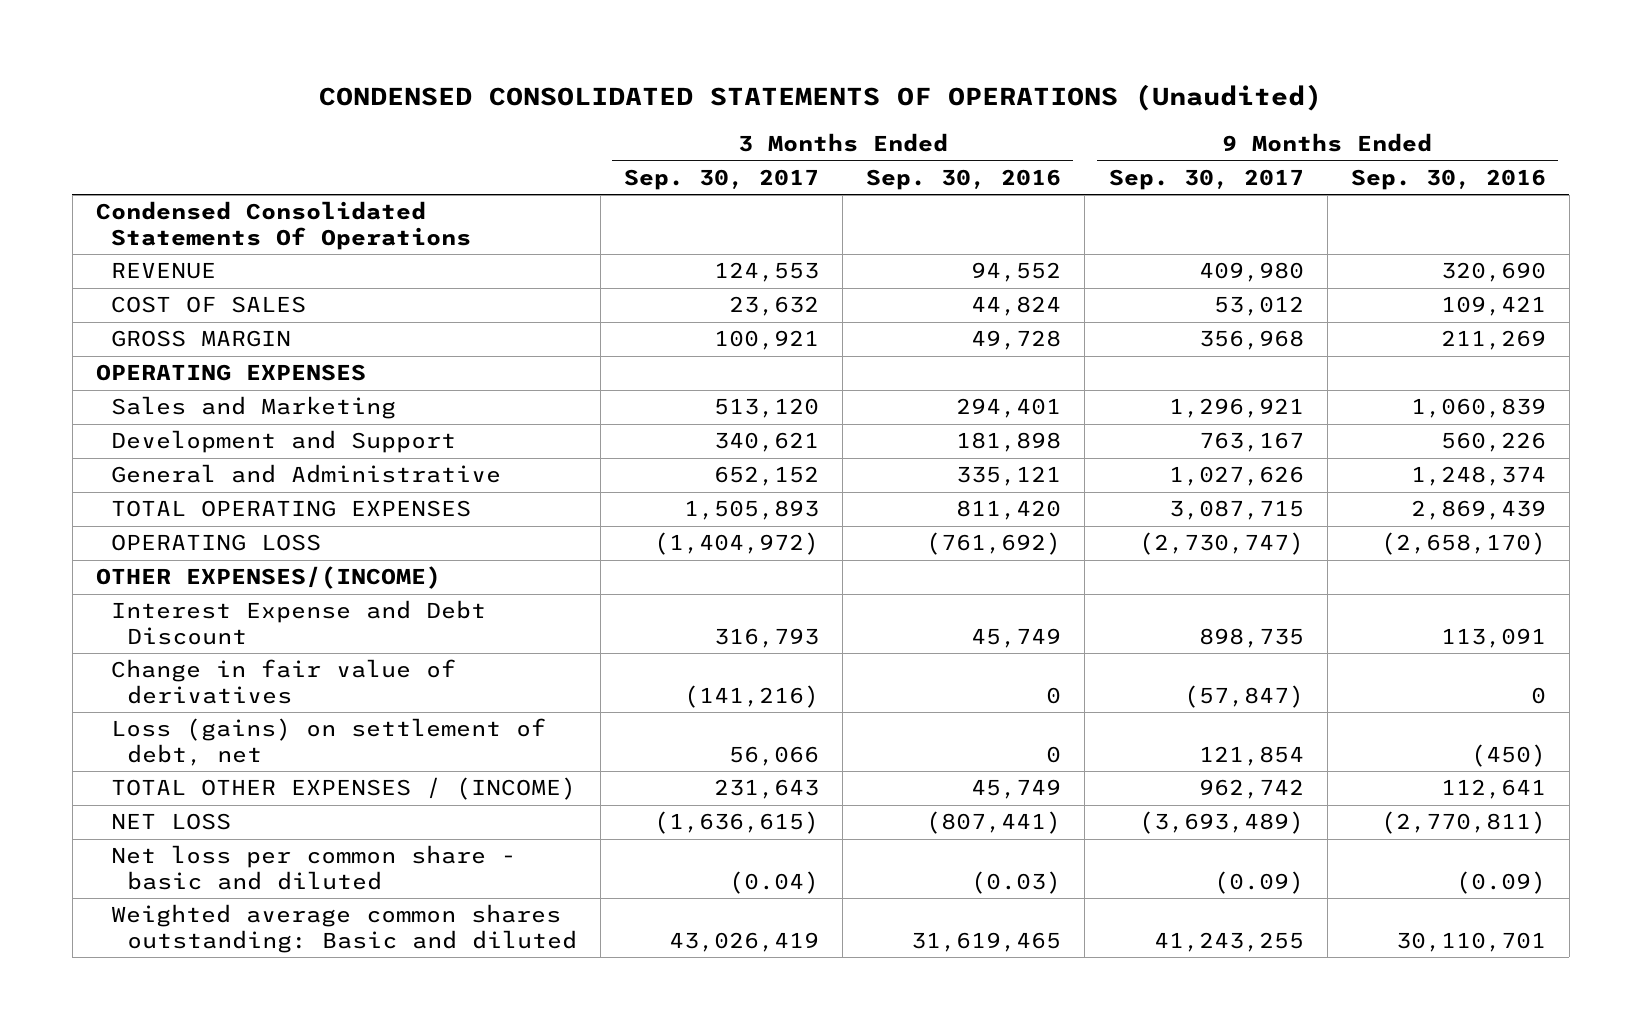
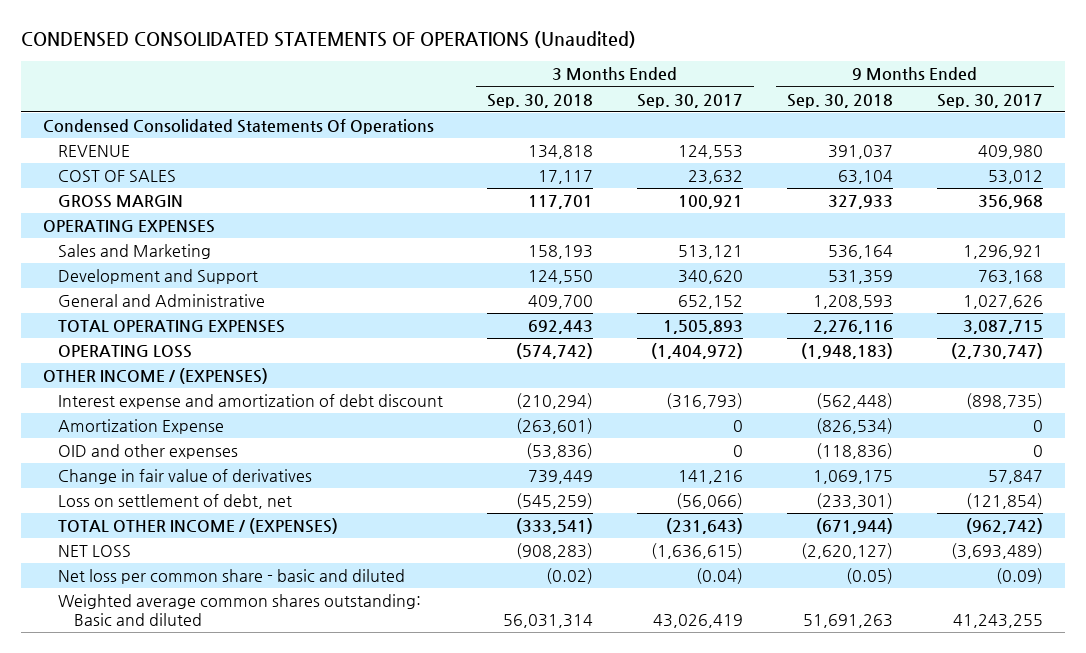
- | 3 Months Ended Sep. 30, 2017 | 3 Months Ended Sep. 30, 2016 | 9 Months Ended Sep. 30, 2017 | 9 Months Ended Sep. 30, 2016
+ | 3 Months Ended Sep. 30, 2018 | 3 Months Ended Sep. 30, 2017 | 9 Months Ended Sep. 30, 2018 | 9 Months Ended Sep. 30, 2017
- Sales and Marketing | 513,120 | 294,401 | 1,296,921 | 1,060,839
- Development and Support | 340,621 | 181,898 | 763,167 | 560,226
+ Sales and Marketing | 158,193 | 513,121 | 536,164 | 1,296,921
+ Development and Support | 124,550 | 340,620 | 531,359 | 763,168
- OTHER EXPENSES/(INCOME)
- Interest Expense and Debt Discount | 316,793 | 45,749 | 898,735 | 113,091
- Change in fair value of derivatives | (141,216) | 0 | (57,847) | 0
- Loss (gains) on settlement of debt, net | 56,066 | 0 | 121,854 | (450)
- TOTAL OTHER EXPENSES / (INCOME) | 231,643 | 45,749 | 962,742 | 112,641
+ OTHER INCOME / (EXPENSES)
+ Interest expense and amortization of debt discount | (210,294) | (316,793) | (562,448) | (898,735)
+ Amortization Expense | (263,601) | 0 | (826,534) | 0
+ OID and other expenses | (53,836) | 0 | (118,836) | 0
+ Change in fair value of derivatives | 739,449 | 141,216 | 1,069,175 | 57,847
+ Loss on settlement of debt, net | (545,259) | (56,066) | (233,301) | (121,854)
+ TOTAL OTHER INCOME / (EXPENSES) | (333,541) | (231,643) | (671,944) | (962,742)

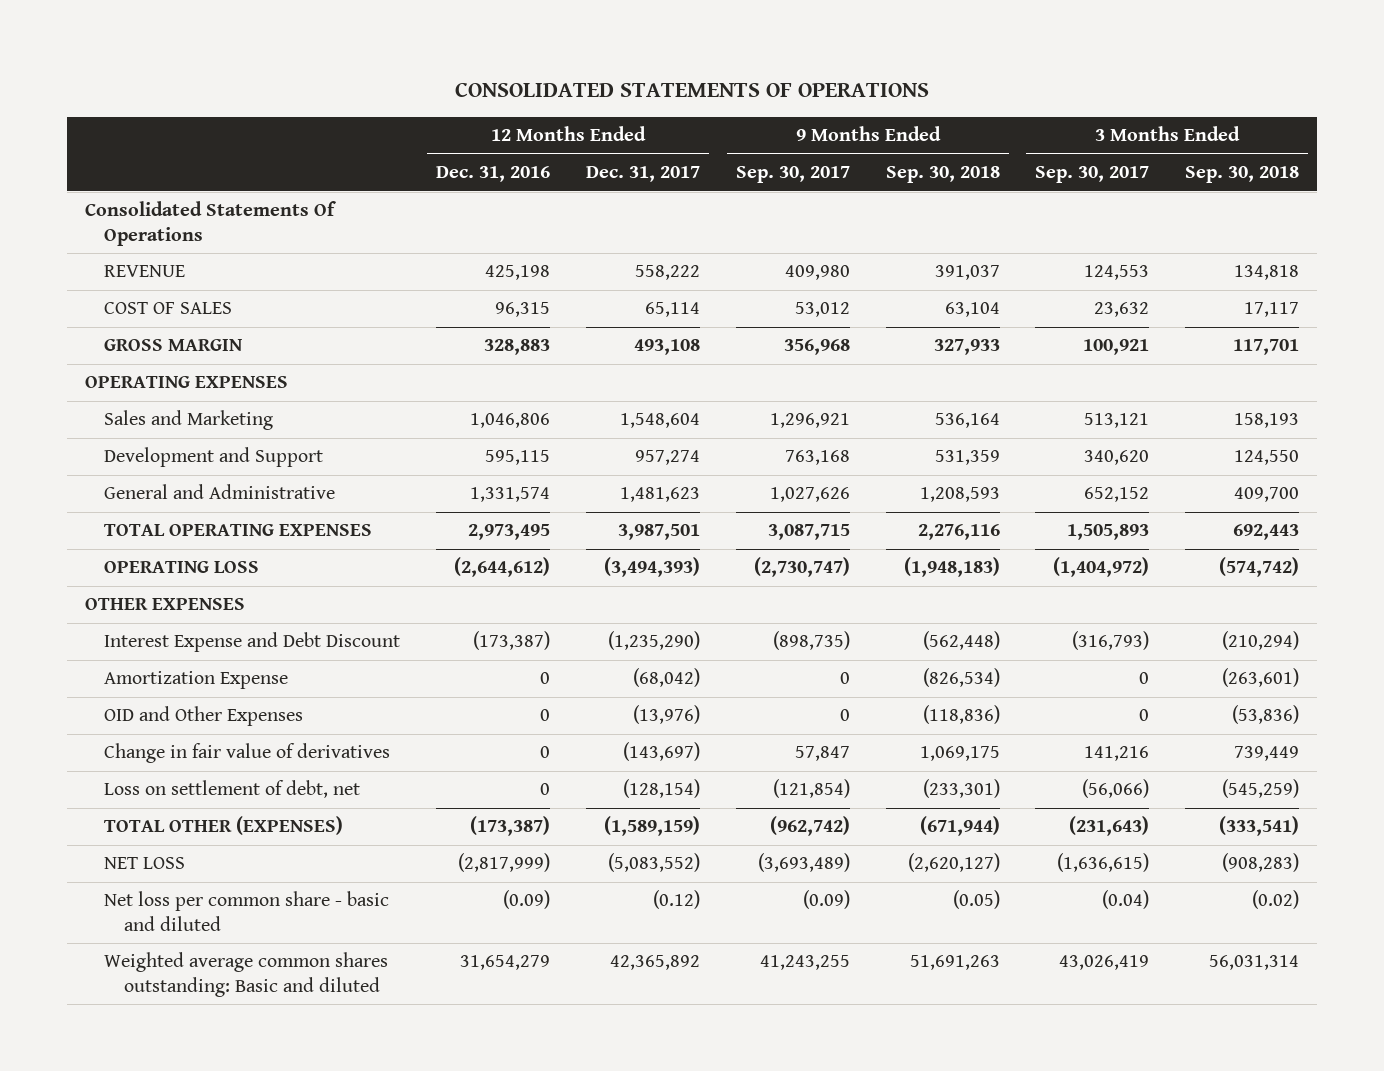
- CONDENSED CONSOLIDATED STATEMENTS OF OPERATIONS (Unaudited)
+ CONSOLIDATED STATEMENTS OF OPERATIONS
- | 3 Months Ended Sep. 30, 2018 | 3 Months Ended Sep. 30, 2017 | 9 Months Ended Sep. 30, 2018 | 9 Months Ended Sep. 30, 2017
+ | 12 Months Ended Dec. 31, 2016 | 12 Months Ended Dec. 31, 2017 | 9 Months Ended Sep. 30, 2017 | 9 Months Ended Sep. 30, 2018 | 3 Months Ended Sep. 30, 2017 | 3 Months Ended Sep. 30, 2018
- Condensed Consolidated Statements Of Operations
+ Consolidated Statements Of Operations
- OTHER INCOME / (EXPENSES)
- Interest expense and amortization of debt discount | (210,294) | (316,793) | (562,448) | (898,735)
+ OTHER EXPENSES
+ Interest Expense and Debt Discount | (173,387) | (1,235,290) | (898,735) | (562,448) | (316,793) | (210,294)
- OID and other expenses | (53,836) | 0 | (118,836) | 0
+ OID and Other Expenses | 0 | (13,976) | 0 | (118,836) | 0 | (53,836)
- TOTAL OTHER INCOME / (EXPENSES) | (333,541) | (231,643) | (671,944) | (962,742)
+ TOTAL OTHER (EXPENSES) | (173,387) | (1,589,159) | (962,742) | (671,944) | (231,643) | (333,541)

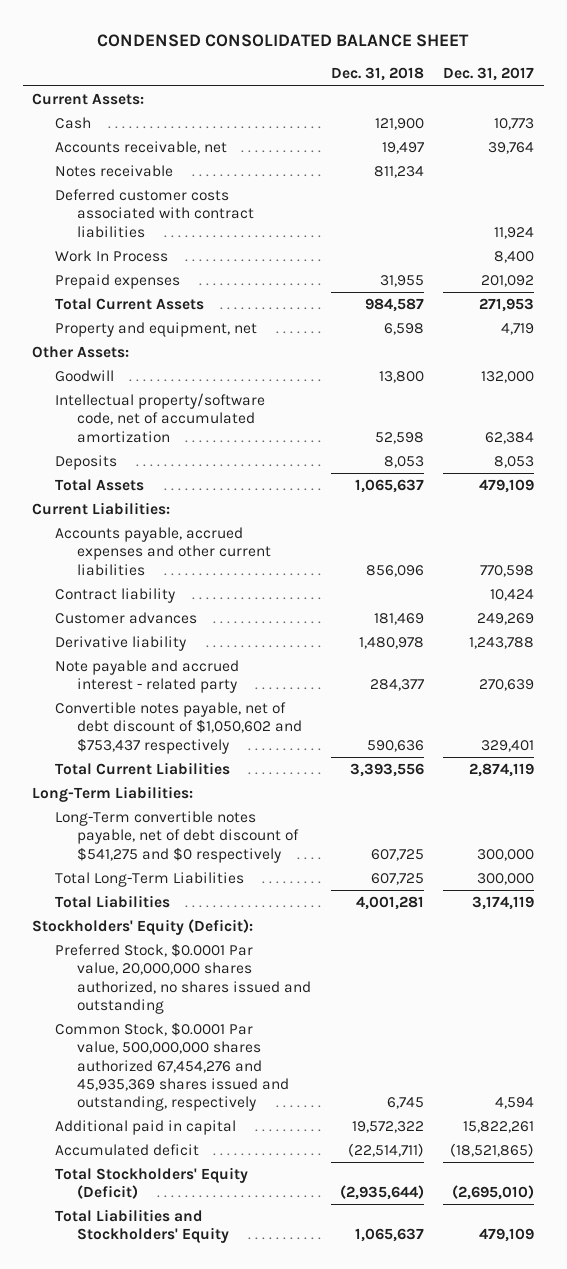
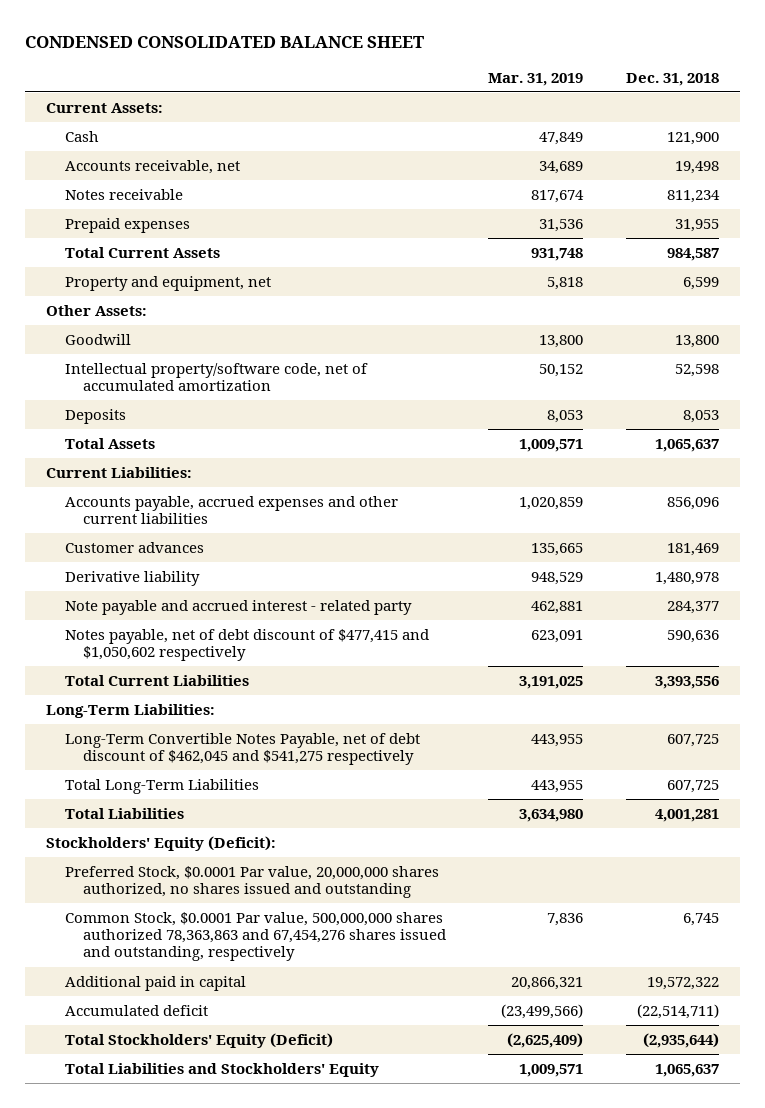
- | Dec. 31, 2018 | Dec. 31, 2017
+ | Mar. 31, 2019 | Dec. 31, 2018
- Accounts receivable, net | 19,497 | 39,764
+ Accounts receivable, net | 34,689 | 19,498
- Deferred customer costs associated with contract liabilities | | 11,924
- Work In Process | | 8,400
- Property and equipment, net | 6,598 | 4,719
+ Property and equipment, net | 5,818 | 6,599
- Contract liability | | 10,424
- Convertible notes payable, net of debt discount of $1,050,602 and $753,437 respectively | 590,636 | 329,401
+ Notes payable, net of debt discount of $477,415 and $1,050,602 respectively | 623,091 | 590,636
- Long-Term convertible notes payable, net of debt discount of $541,275 and $0 respectively | 607,725 | 300,000
+ Long-Term Convertible Notes Payable, net of debt discount of $462,045 and $541,275 respectively | 443,955 | 607,725
- Common Stock, $0.0001 Par value, 500,000,000 shares authorized 67,454,276 and 45,935,369 shares issued and outstanding, respectively | 6,745 | 4,594
+ Common Stock, $0.0001 Par value, 500,000,000 shares authorized 78,363,863 and 67,454,276 shares issued and outstanding, respectively | 7,836 | 6,745

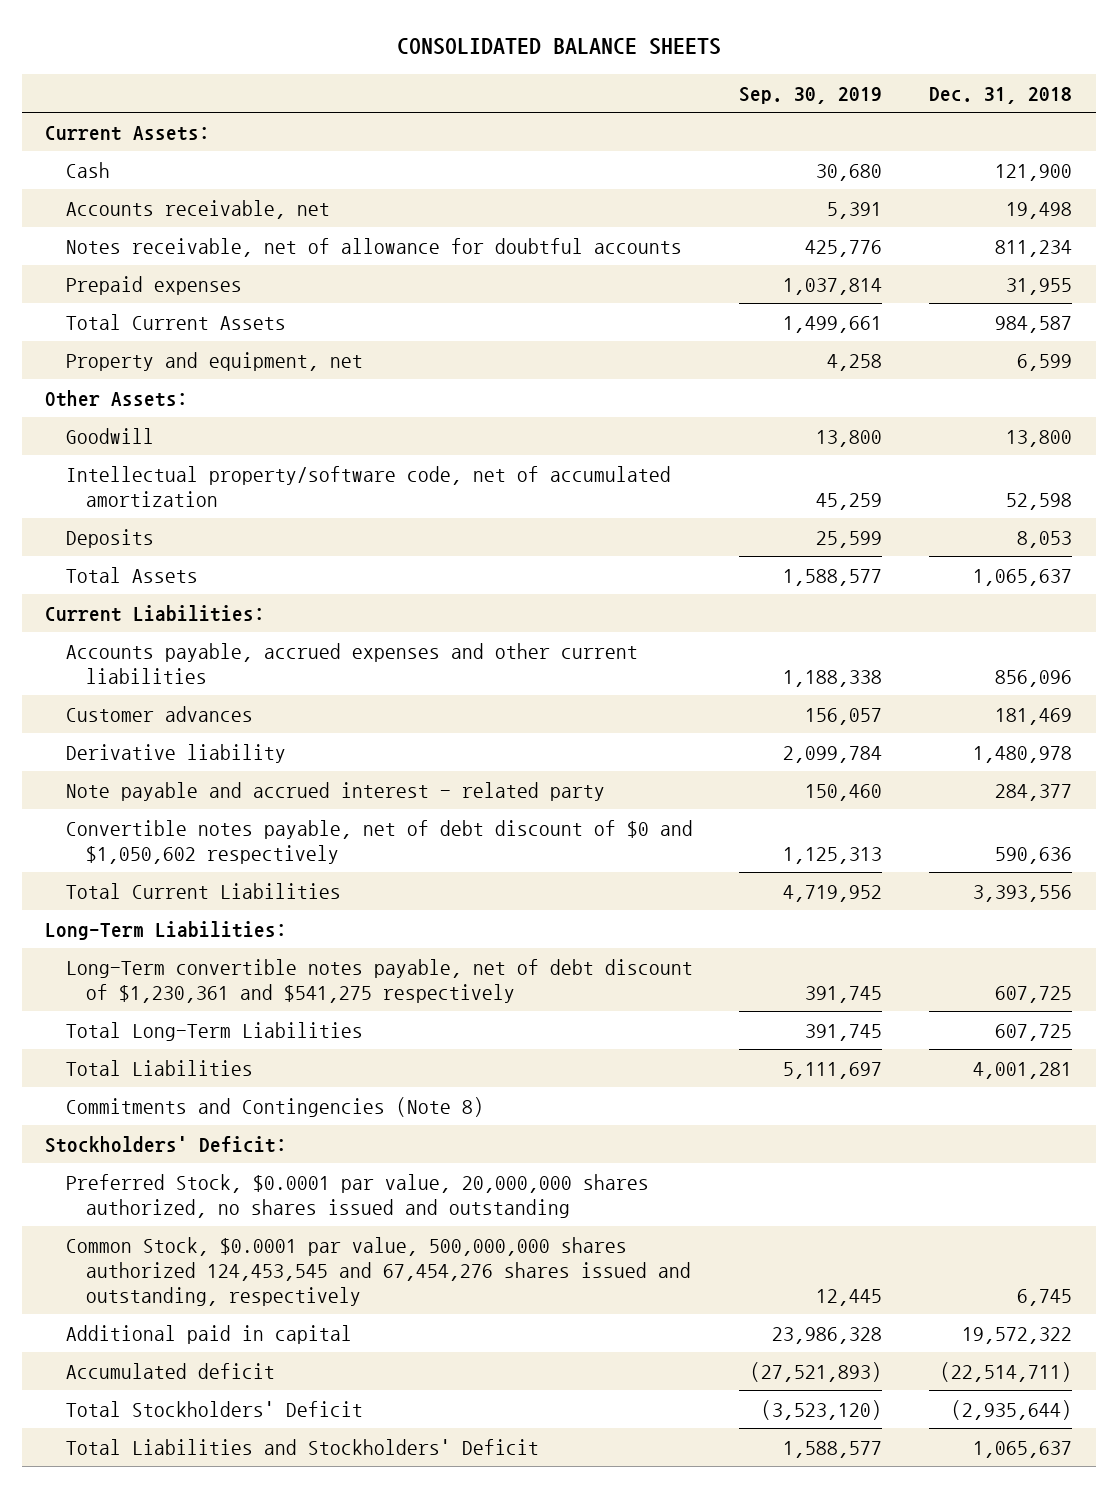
- CONDENSED CONSOLIDATED BALANCE SHEET
+ CONSOLIDATED BALANCE SHEETS
- | Mar. 31, 2019 | Dec. 31, 2018
+ | Sep. 30, 2019 | Dec. 31, 2018
- Notes receivable | 817,674 | 811,234
+ Notes receivable, net of allowance for doubtful accounts | 425,776 | 811,234
- Notes payable, net of debt discount of $477,415 and $1,050,602 respectively | 623,091 | 590,636
+ Convertible notes payable, net of debt discount of $0 and $1,050,602 respectively | 1,125,313 | 590,636
- Long-Term Convertible Notes Payable, net of debt discount of $462,045 and $541,275 respectively | 443,955 | 607,725
+ Long-Term convertible notes payable, net of debt discount of $1,230,361 and $541,275 respectively | 391,745 | 607,725
- Stockholders' Equity (Deficit):
- Preferred Stock, $0.0001 Par value, 20,000,000 shares authorized, no shares issued and outstanding
- Common Stock, $0.0001 Par value, 500,000,000 shares authorized 78,363,863 and 67,454,276 shares issued and outstanding, respectively | 7,836 | 6,745
+ Commitments and Contingencies (Note 8)
+ Stockholders' Deficit:
+ Preferred Stock, $0.0001 par value, 20,000,000 shares authorized, no shares issued and outstanding
+ Common Stock, $0.0001 par value, 500,000,000 shares authorized 124,453,545 and 67,454,276 shares issued and outstanding, respectively | 12,445 | 6,745
- Total Stockholders' Equity (Deficit) | (2,625,409) | (2,935,644)
- Total Liabilities and Stockholders' Equity | 1,009,571 | 1,065,637
+ Total Stockholders' Deficit | (3,523,120) | (2,935,644)
+ Total Liabilities and Stockholders' Deficit | 1,588,577 | 1,065,637

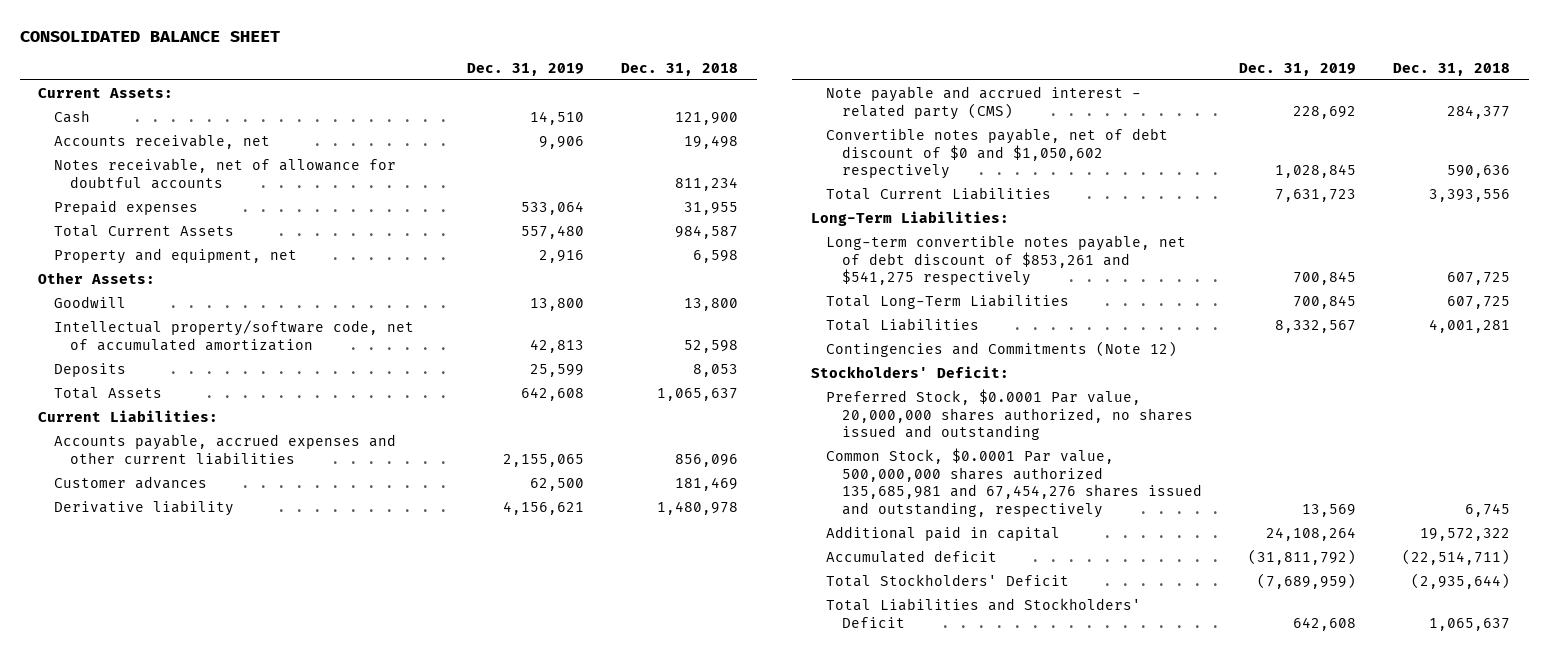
- CONSOLIDATED BALANCE SHEETS
+ CONSOLIDATED BALANCE SHEET
- | Sep. 30, 2019 | Dec. 31, 2018
+ | Dec. 31, 2019 | Dec. 31, 2018
- Property and equipment, net | 4,258 | 6,599
+ Property and equipment, net | 2,916 | 6,598
- Note payable and accrued interest - related party | 150,460 | 284,377
+ Note payable and accrued interest - related party (CMS) | 228,692 | 284,377
- Long-Term convertible notes payable, net of debt discount of $1,230,361 and $541,275 respectively | 391,745 | 607,725
+ Long-term convertible notes payable, net of debt discount of $853,261 and $541,275 respectively | 700,845 | 607,725
- Commitments and Contingencies (Note 8)
+ Contingencies and Commitments (Note 12)
- Preferred Stock, $0.0001 par value, 20,000,000 shares authorized, no shares issued and outstanding
- Common Stock, $0.0001 par value, 500,000,000 shares authorized 124,453,545 and 67,454,276 shares issued and outstanding, respectively | 12,445 | 6,745
+ Preferred Stock, $0.0001 Par value, 20,000,000 shares authorized, no shares issued and outstanding
+ Common Stock, $0.0001 Par value, 500,000,000 shares authorized 135,685,981 and 67,454,276 shares issued and outstanding, respectively | 13,569 | 6,745

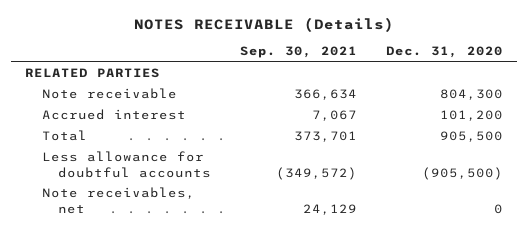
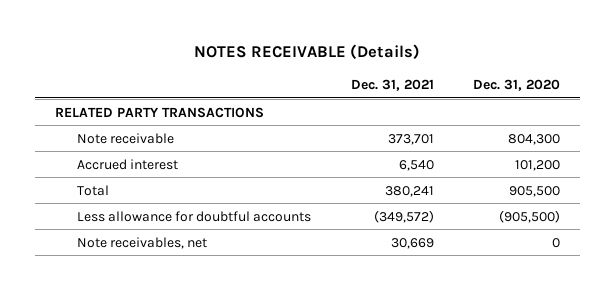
- | Sep. 30, 2021 | Dec. 31, 2020
+ | Dec. 31, 2021 | Dec. 31, 2020
- RELATED PARTIES
+ RELATED PARTY TRANSACTIONS

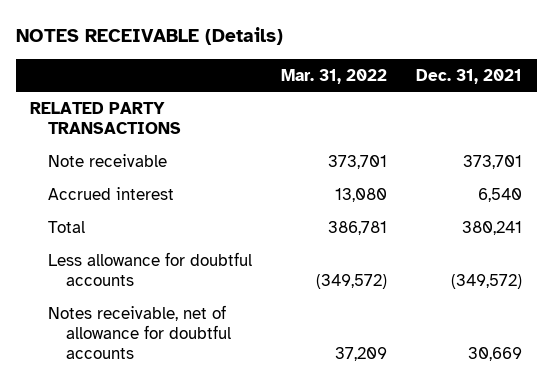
- | Dec. 31, 2021 | Dec. 31, 2020
+ | Mar. 31, 2022 | Dec. 31, 2021
- Note receivables, net | 30,669 | 0
+ Notes receivable, net of allowance for doubtful accounts | 37,209 | 30,669

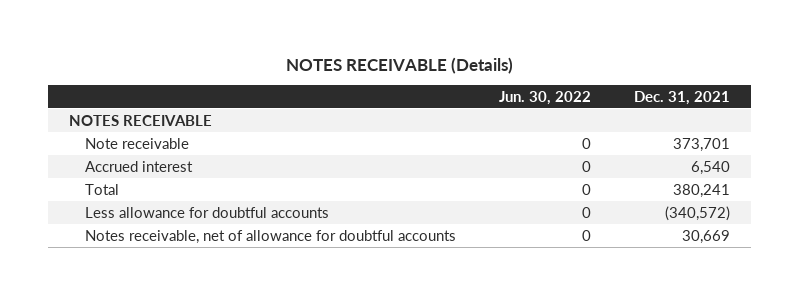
- | Mar. 31, 2022 | Dec. 31, 2021
+ | Jun. 30, 2022 | Dec. 31, 2021
- RELATED PARTY TRANSACTIONS
+ NOTES RECEIVABLE
- Less allowance for doubtful accounts | (349,572) | (349,572)
+ Less allowance for doubtful accounts | 0 | (340,572)

